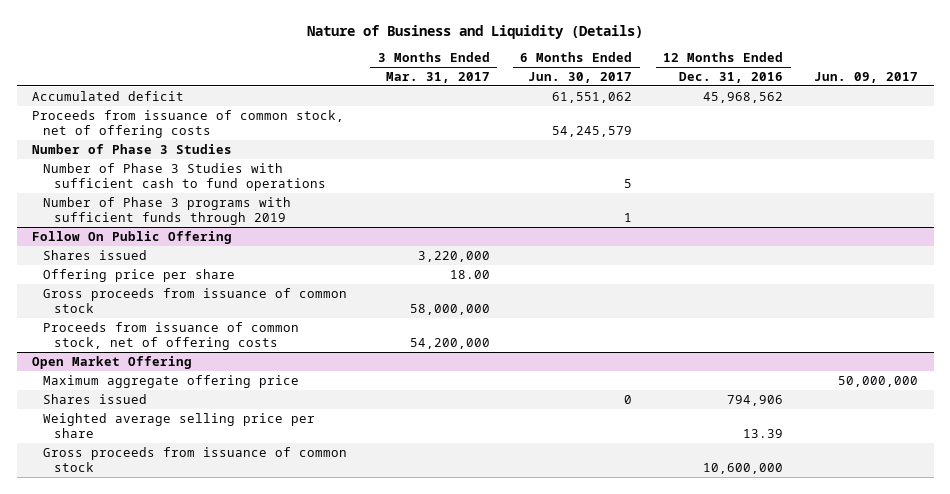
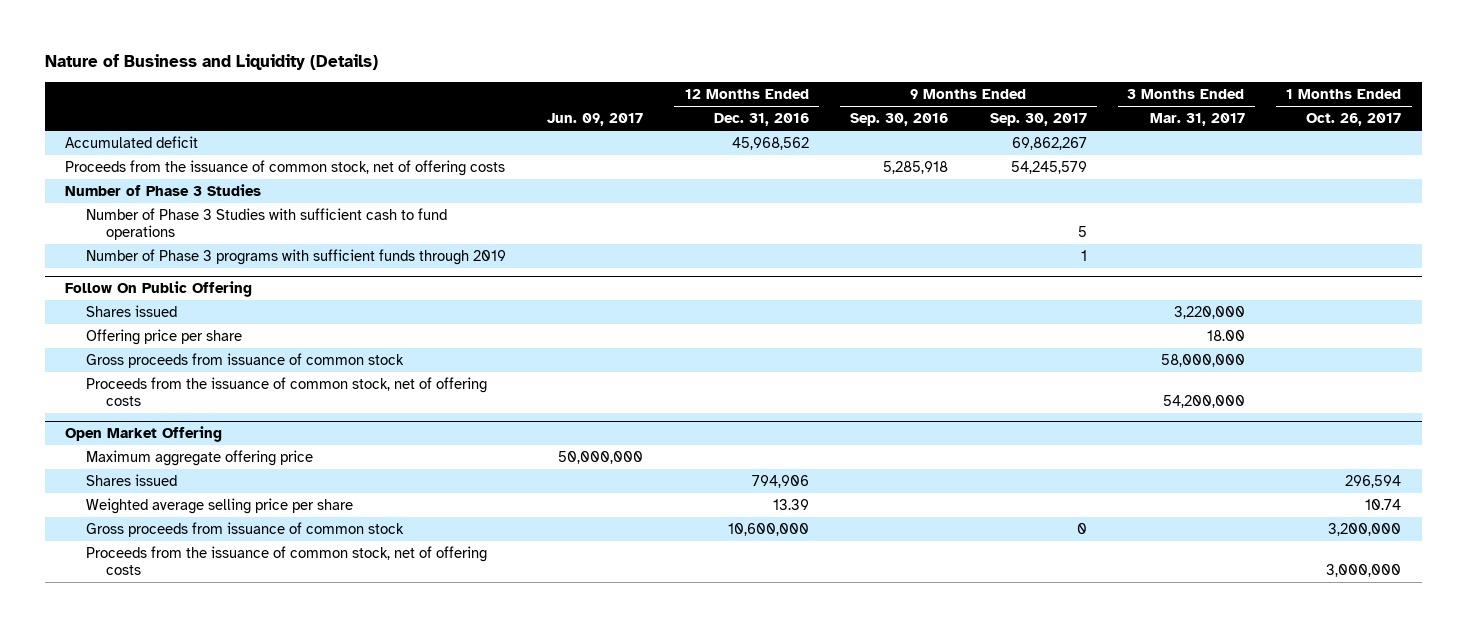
- | 3 Months Ended Mar. 31, 2017 | 6 Months Ended Jun. 30, 2017 | 12 Months Ended Dec. 31, 2016 | Jun. 09, 2017
+ | Jun. 09, 2017 | 12 Months Ended Dec. 31, 2016 | 9 Months Ended Sep. 30, 2016 | 9 Months Ended Sep. 30, 2017 | 3 Months Ended Mar. 31, 2017 | 1 Months Ended Oct. 26, 2017
- Proceeds from issuance of common stock, net of offering costs | | 54,245,579 | |
+ Proceeds from the issuance of common stock, net of offering costs | | | 5,285,918 | 54,245,579 | |
@ Follow On Public Offering
- Proceeds from issuance of common stock, net of offering costs | 54,200,000 | | |
+ Proceeds from the issuance of common stock, net of offering costs | | | | | 54,200,000 |
@ Open Market Offering
+ Proceeds from the issuance of common stock, net of offering costs | | | | | | 3,000,000

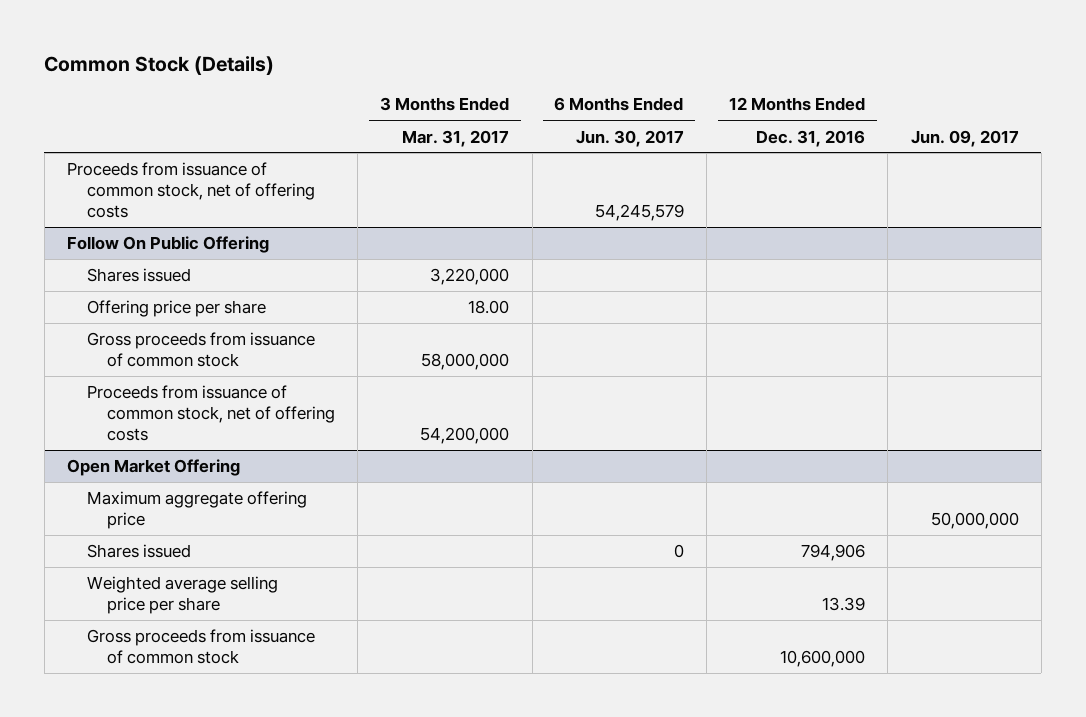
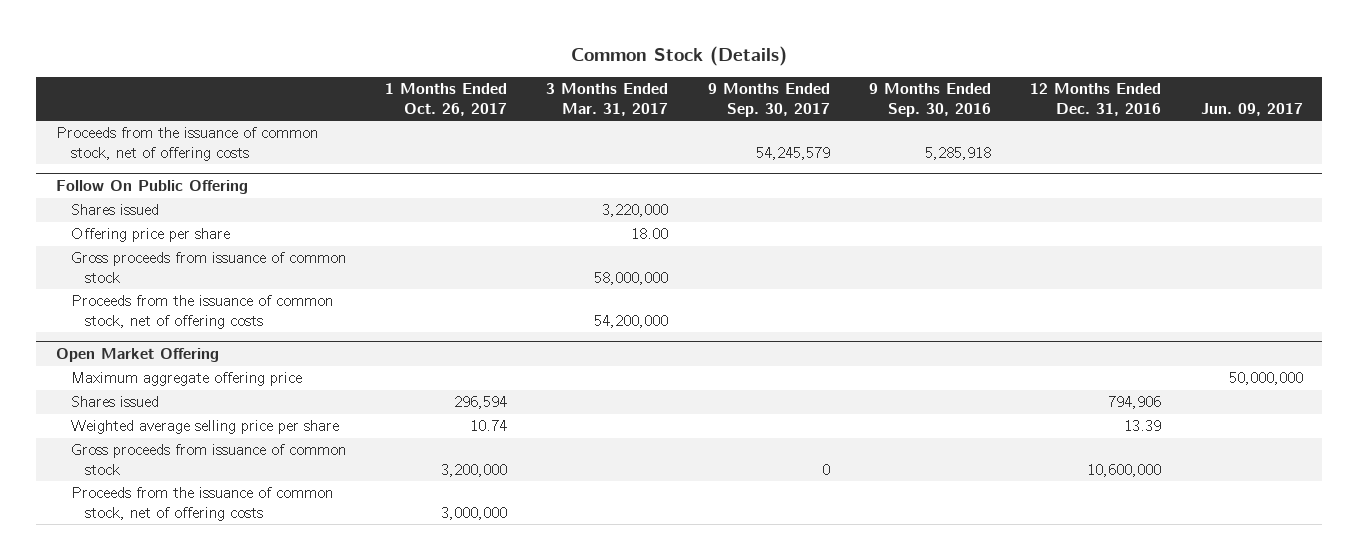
- | 3 Months Ended Mar. 31, 2017 | 6 Months Ended Jun. 30, 2017 | 12 Months Ended Dec. 31, 2016 | Jun. 09, 2017
+ | 1 Months Ended Oct. 26, 2017 | 3 Months Ended Mar. 31, 2017 | 9 Months Ended Sep. 30, 2017 | 9 Months Ended Sep. 30, 2016 | 12 Months Ended Dec. 31, 2016 | Jun. 09, 2017
- Proceeds from issuance of common stock, net of offering costs | | 54,245,579 | |
+ Proceeds from the issuance of common stock, net of offering costs | | | 54,245,579 | 5,285,918 | |
@ Follow On Public Offering
- Proceeds from issuance of common stock, net of offering costs | 54,200,000 | | |
+ Proceeds from the issuance of common stock, net of offering costs | | 54,200,000 | | | |
@ Open Market Offering
+ Proceeds from the issuance of common stock, net of offering costs | 3,000,000 | | | | |

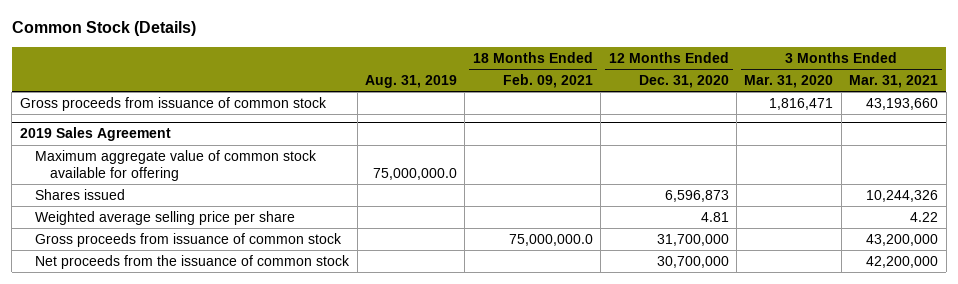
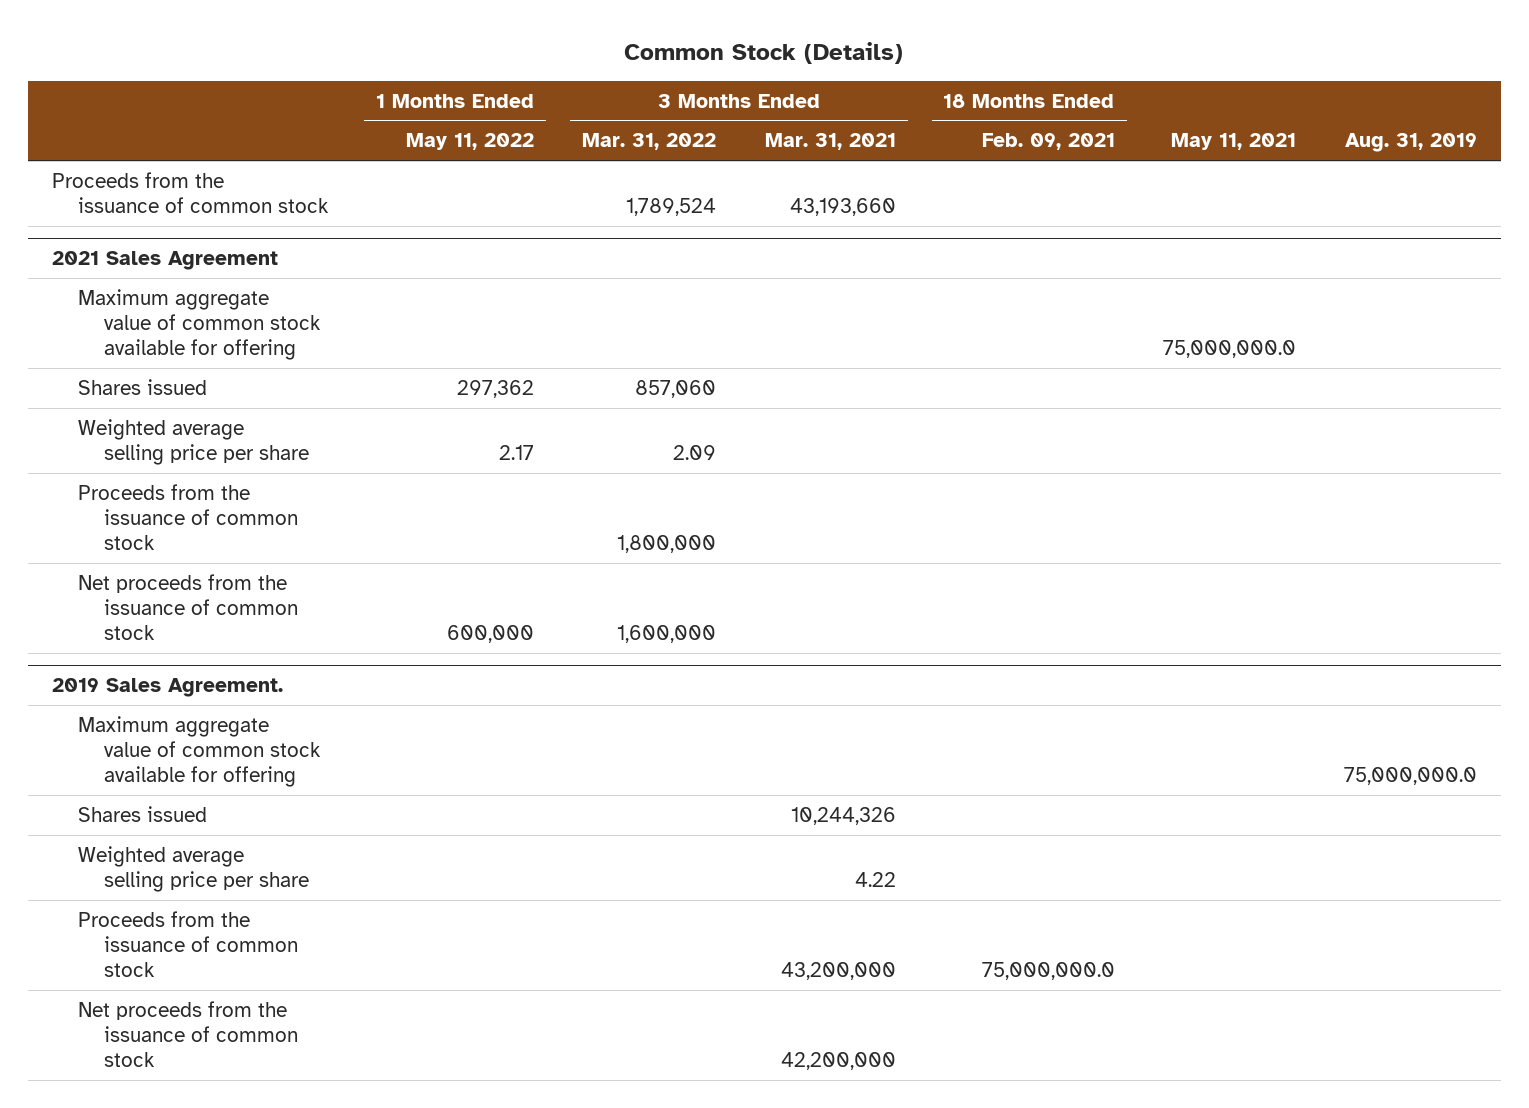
- | Aug. 31, 2019 | 18 Months Ended Feb. 09, 2021 | 12 Months Ended Dec. 31, 2020 | 3 Months Ended Mar. 31, 2020 | 3 Months Ended Mar. 31, 2021
+ | 1 Months Ended May 11, 2022 | 3 Months Ended Mar. 31, 2022 | 3 Months Ended Mar. 31, 2021 | 18 Months Ended Feb. 09, 2021 | May 11, 2021 | Aug. 31, 2019
- Gross proceeds from issuance of common stock | | | | 1,816,471 | 43,193,660
- 2019 Sales Agreement
+ Proceeds from the issuance of common stock | | 1,789,524 | 43,193,660 | | |
+ 2021 Sales Agreement
+ Maximum aggregate value of common stock available for offering | | | | | 75,000,000.0 |
+ Shares issued | 297,362 | 857,060 | | | |
+ Weighted average selling price per share | 2.17 | 2.09 | | | |
+ Proceeds from the issuance of common stock | | 1,800,000 | | | |
+ Net proceeds from the issuance of common stock | 600,000 | 1,600,000 | | | |
+ 2019 Sales Agreement.
- Gross proceeds from issuance of common stock | | 75,000,000.0 | 31,700,000 | | 43,200,000
+ Proceeds from the issuance of common stock | | | 43,200,000 | 75,000,000.0 | |

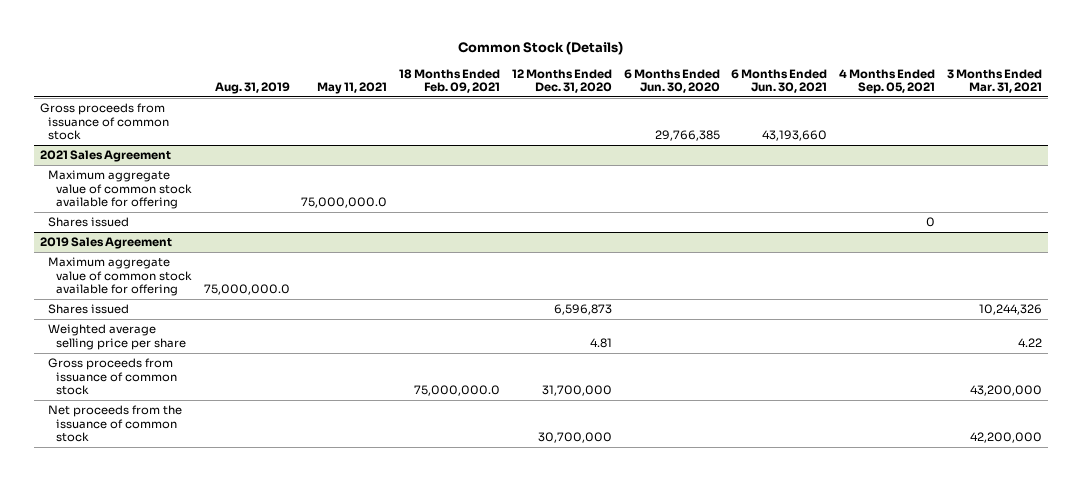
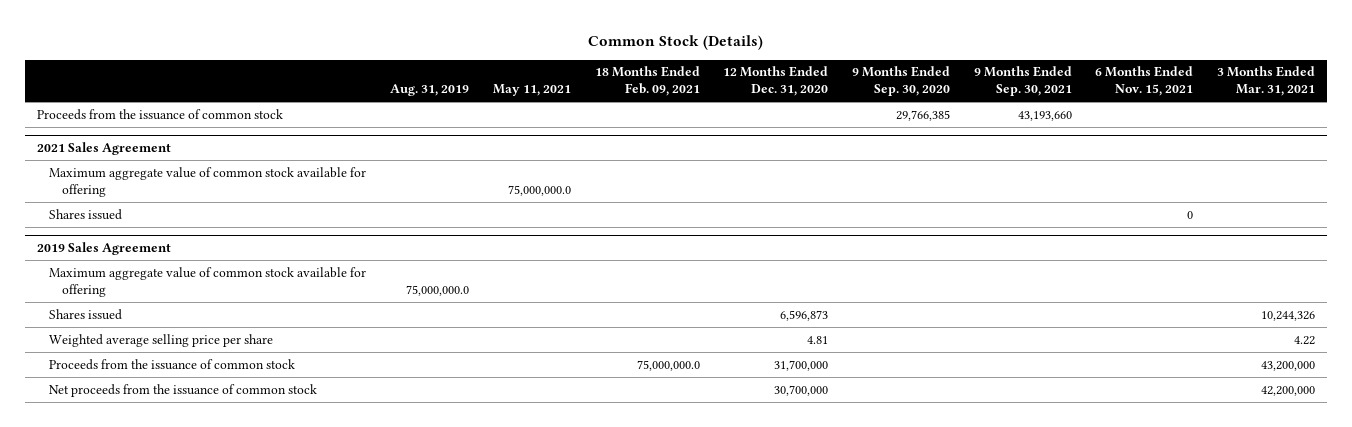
- | Aug. 31, 2019 | May 11, 2021 | 18 Months Ended Feb. 09, 2021 | 12 Months Ended Dec. 31, 2020 | 6 Months Ended Jun. 30, 2020 | 6 Months Ended Jun. 30, 2021 | 4 Months Ended Sep. 05, 2021 | 3 Months Ended Mar. 31, 2021
+ | Aug. 31, 2019 | May 11, 2021 | 18 Months Ended Feb. 09, 2021 | 12 Months Ended Dec. 31, 2020 | 9 Months Ended Sep. 30, 2020 | 9 Months Ended Sep. 30, 2021 | 6 Months Ended Nov. 15, 2021 | 3 Months Ended Mar. 31, 2021
- Gross proceeds from issuance of common stock | | | | | 29,766,385 | 43,193,660 | |
+ Proceeds from the issuance of common stock | | | | | 29,766,385 | 43,193,660 | |
@ 2019 Sales Agreement
- Gross proceeds from issuance of common stock | | | 75,000,000.0 | 31,700,000 | | | | 43,200,000
+ Proceeds from the issuance of common stock | | | 75,000,000.0 | 31,700,000 | | | | 43,200,000

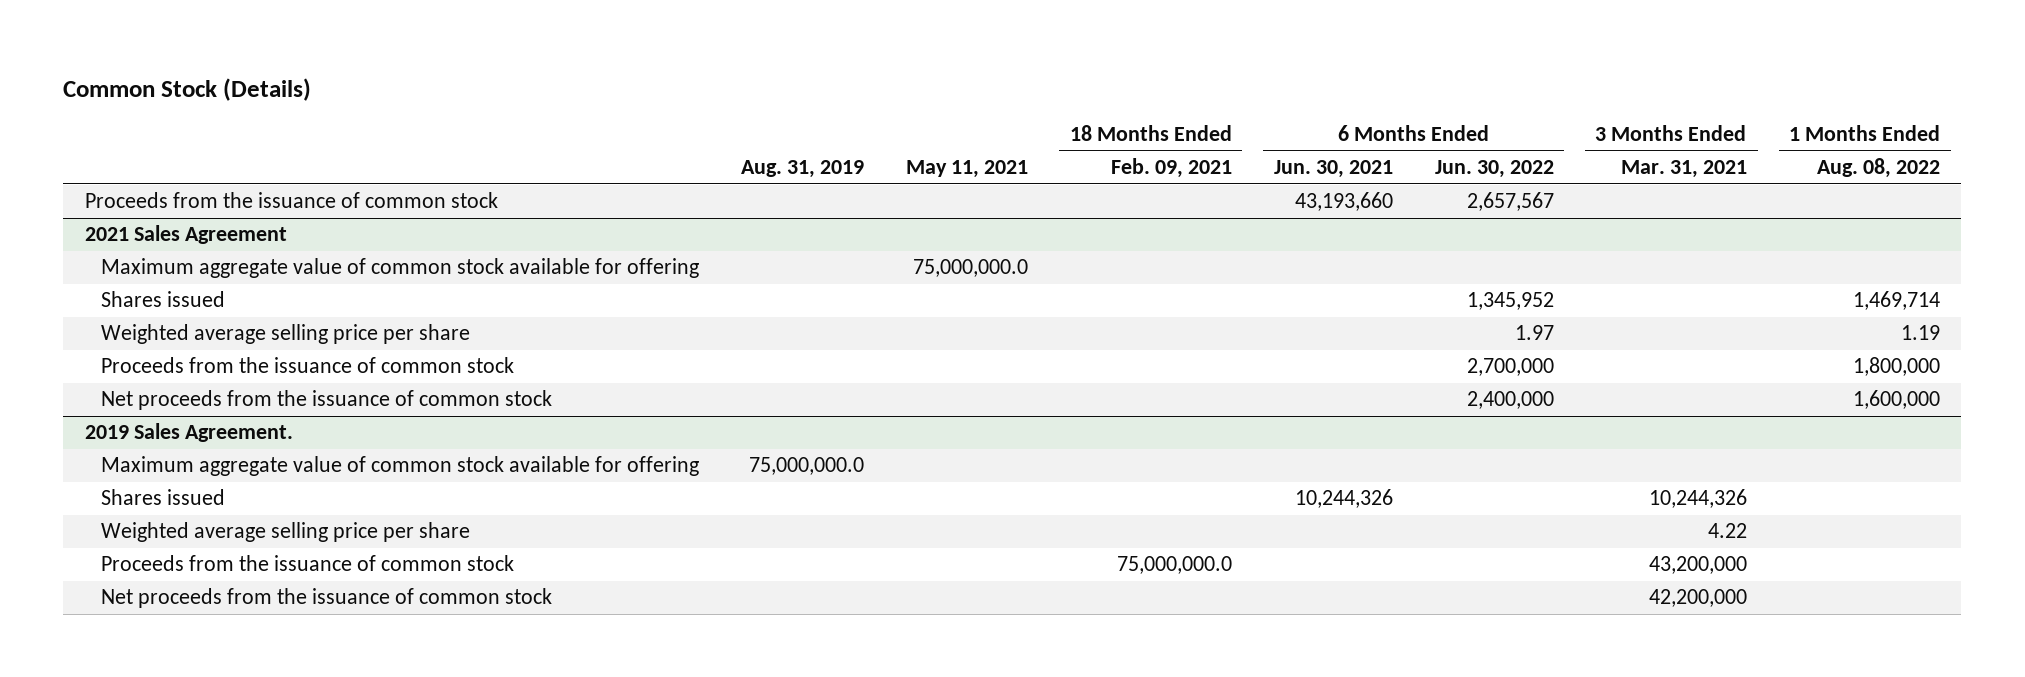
- | Aug. 31, 2019 | May 11, 2021 | 18 Months Ended Feb. 09, 2021 | 12 Months Ended Dec. 31, 2020 | 9 Months Ended Sep. 30, 2020 | 9 Months Ended Sep. 30, 2021 | 6 Months Ended Nov. 15, 2021 | 3 Months Ended Mar. 31, 2021
+ | Aug. 31, 2019 | May 11, 2021 | 18 Months Ended Feb. 09, 2021 | 6 Months Ended Jun. 30, 2021 | 6 Months Ended Jun. 30, 2022 | 3 Months Ended Mar. 31, 2021 | 1 Months Ended Aug. 08, 2022
- 2019 Sales Agreement
@ 2021 Sales Agreement
+ Weighted average selling price per share | | | | | 1.97 | | 1.19
+ Proceeds from the issuance of common stock | | | | | 2,700,000 | | 1,800,000
+ Net proceeds from the issuance of common stock | | | | | 2,400,000 | | 1,600,000
+ 2019 Sales Agreement.

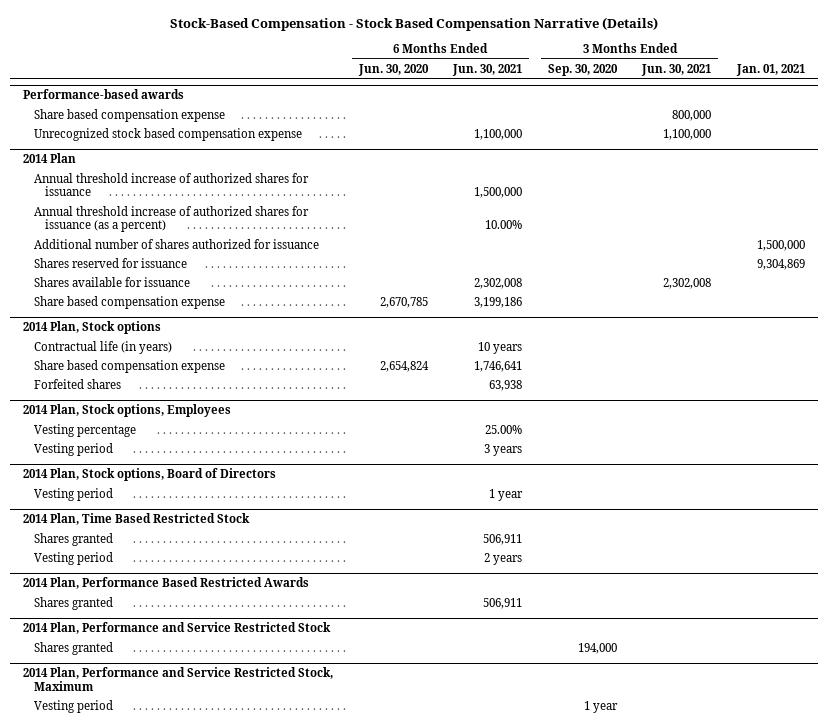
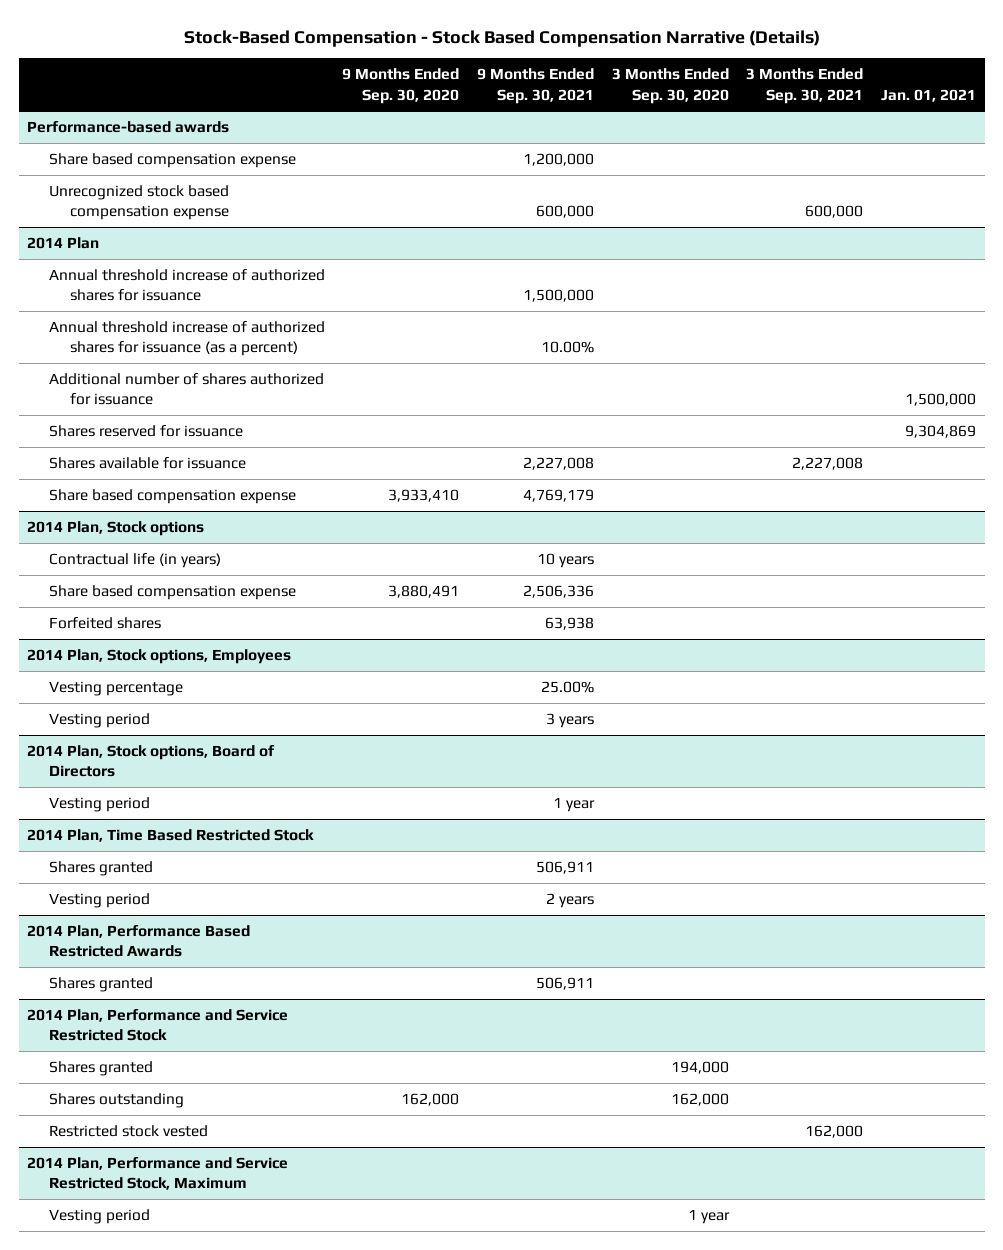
- | 6 Months Ended Jun. 30, 2020 | 6 Months Ended Jun. 30, 2021 | 3 Months Ended Sep. 30, 2020 | 3 Months Ended Jun. 30, 2021 | Jan. 01, 2021
+ | 9 Months Ended Sep. 30, 2020 | 9 Months Ended Sep. 30, 2021 | 3 Months Ended Sep. 30, 2020 | 3 Months Ended Sep. 30, 2021 | Jan. 01, 2021
@ 2014 Plan, Performance and Service Restricted Stock
+ Shares outstanding | 162,000 | | 162,000 | |
+ Restricted stock vested | | | | 162,000 |

